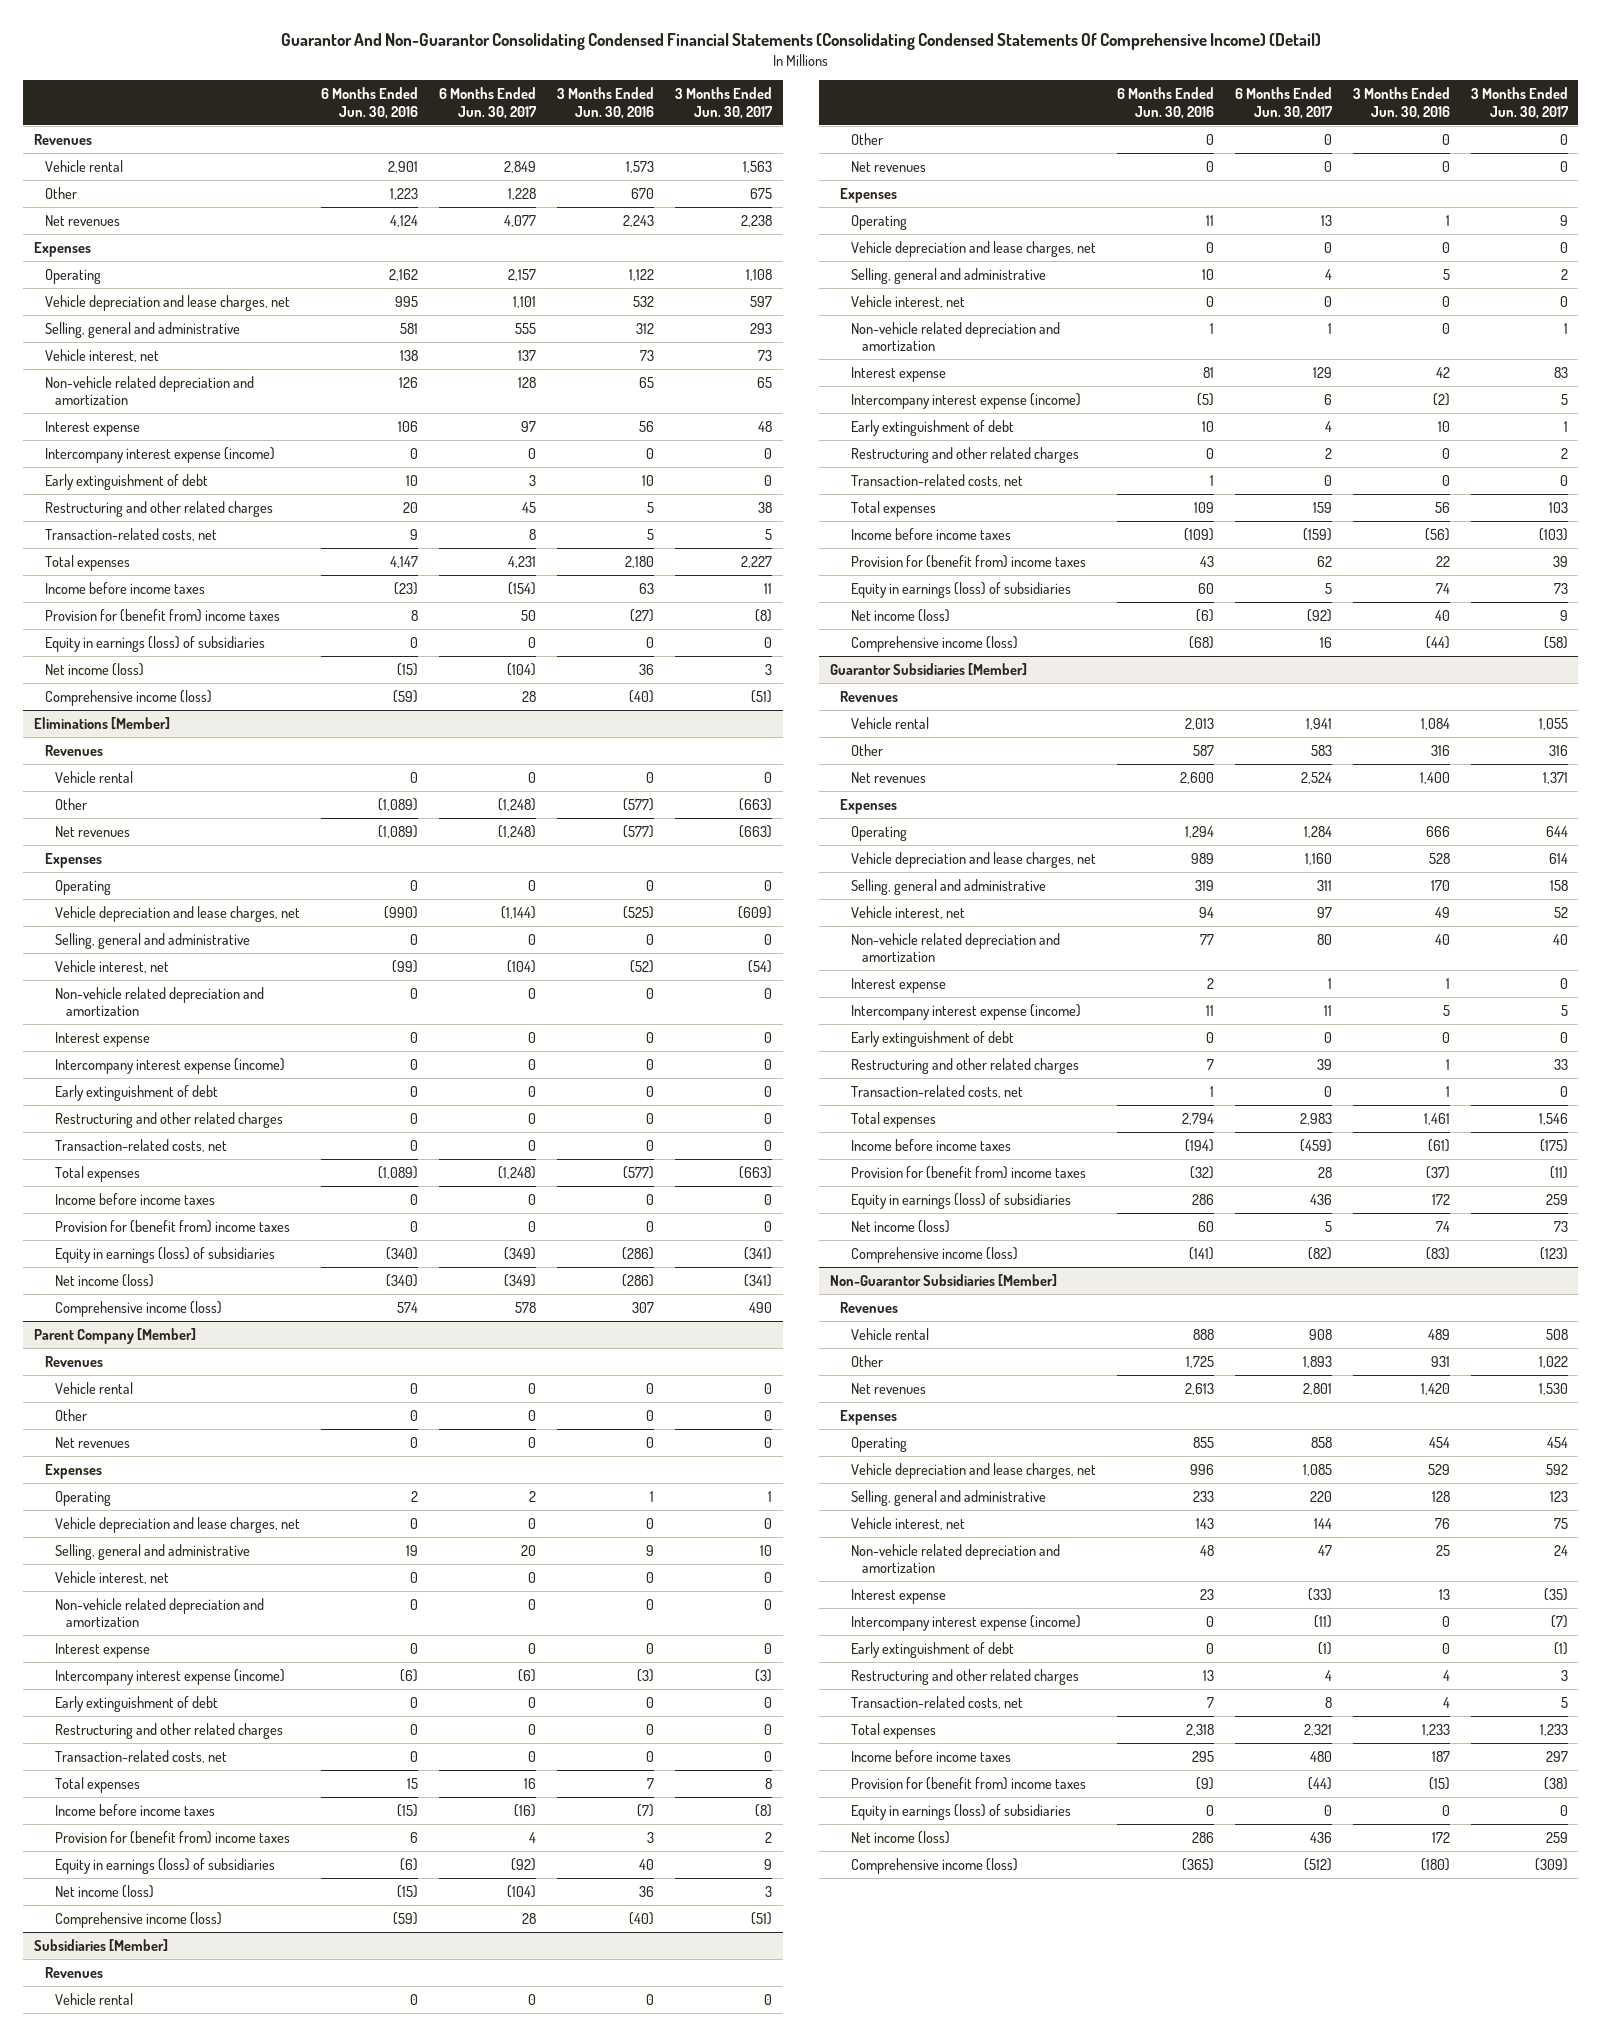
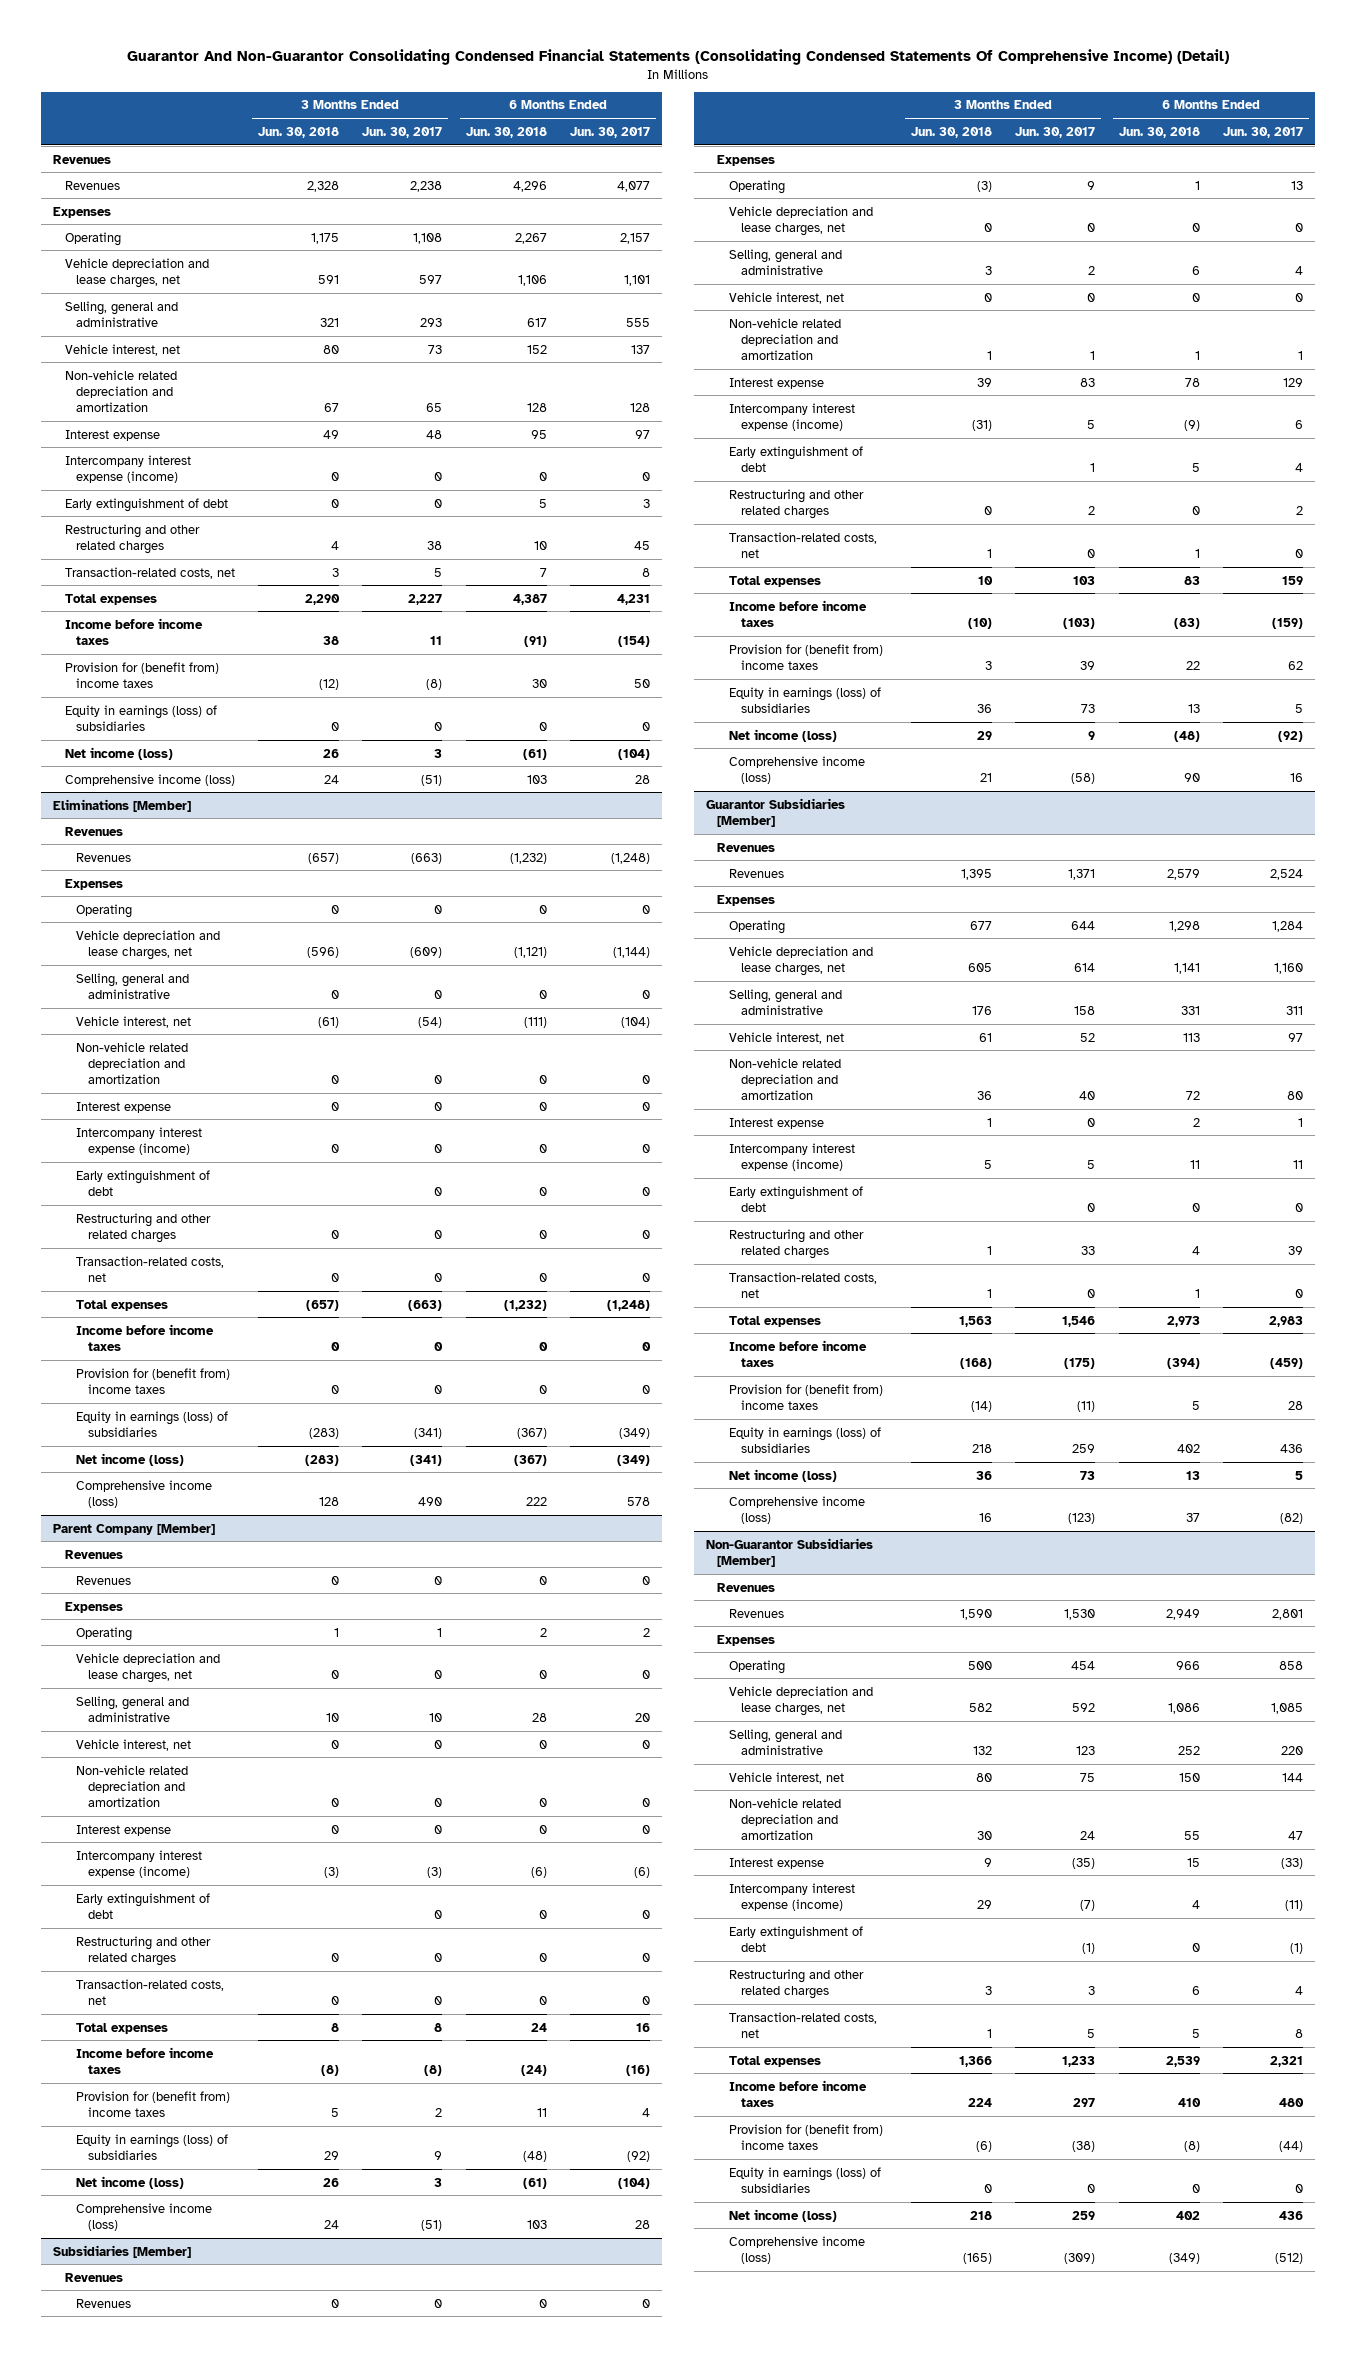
- | 6 Months Ended Jun. 30, 2016 | 6 Months Ended Jun. 30, 2017 | 3 Months Ended Jun. 30, 2016 | 3 Months Ended Jun. 30, 2017
+ | 3 Months Ended Jun. 30, 2018 | 3 Months Ended Jun. 30, 2017 | 6 Months Ended Jun. 30, 2018 | 6 Months Ended Jun. 30, 2017
- Vehicle rental | 2,901 | 2,849 | 1,573 | 1,563
- Other | 1,223 | 1,228 | 670 | 675
- Net revenues | 4,124 | 4,077 | 2,243 | 2,238
+ Revenues | 2,328 | 2,238 | 4,296 | 4,077
@ Eliminations [Member]
- Vehicle rental | 0 | 0 | 0 | 0
- Other | (1,089) | (1,248) | (577) | (663)
- Net revenues | (1,089) | (1,248) | (577) | (663)
+ Revenues | (657) | (663) | (1,232) | (1,248)
@ Parent Company [Member]
- Vehicle rental | 0 | 0 | 0 | 0
- Other | 0 | 0 | 0 | 0
- Net revenues | 0 | 0 | 0 | 0
+ Revenues | 0 | 0 | 0 | 0
@ Subsidiaries [Member]
- Vehicle rental | 0 | 0 | 0 | 0
- Other | 0 | 0 | 0 | 0
- Net revenues | 0 | 0 | 0 | 0
+ Revenues | 0 | 0 | 0 | 0
@ Guarantor Subsidiaries [Member]
- Vehicle rental | 2,013 | 1,941 | 1,084 | 1,055
- Other | 587 | 583 | 316 | 316
- Net revenues | 2,600 | 2,524 | 1,400 | 1,371
+ Revenues | 1,395 | 1,371 | 2,579 | 2,524
@ Non-Guarantor Subsidiaries [Member]
- Vehicle rental | 888 | 908 | 489 | 508
- Other | 1,725 | 1,893 | 931 | 1,022
- Net revenues | 2,613 | 2,801 | 1,420 | 1,530
+ Revenues | 1,590 | 1,530 | 2,949 | 2,801

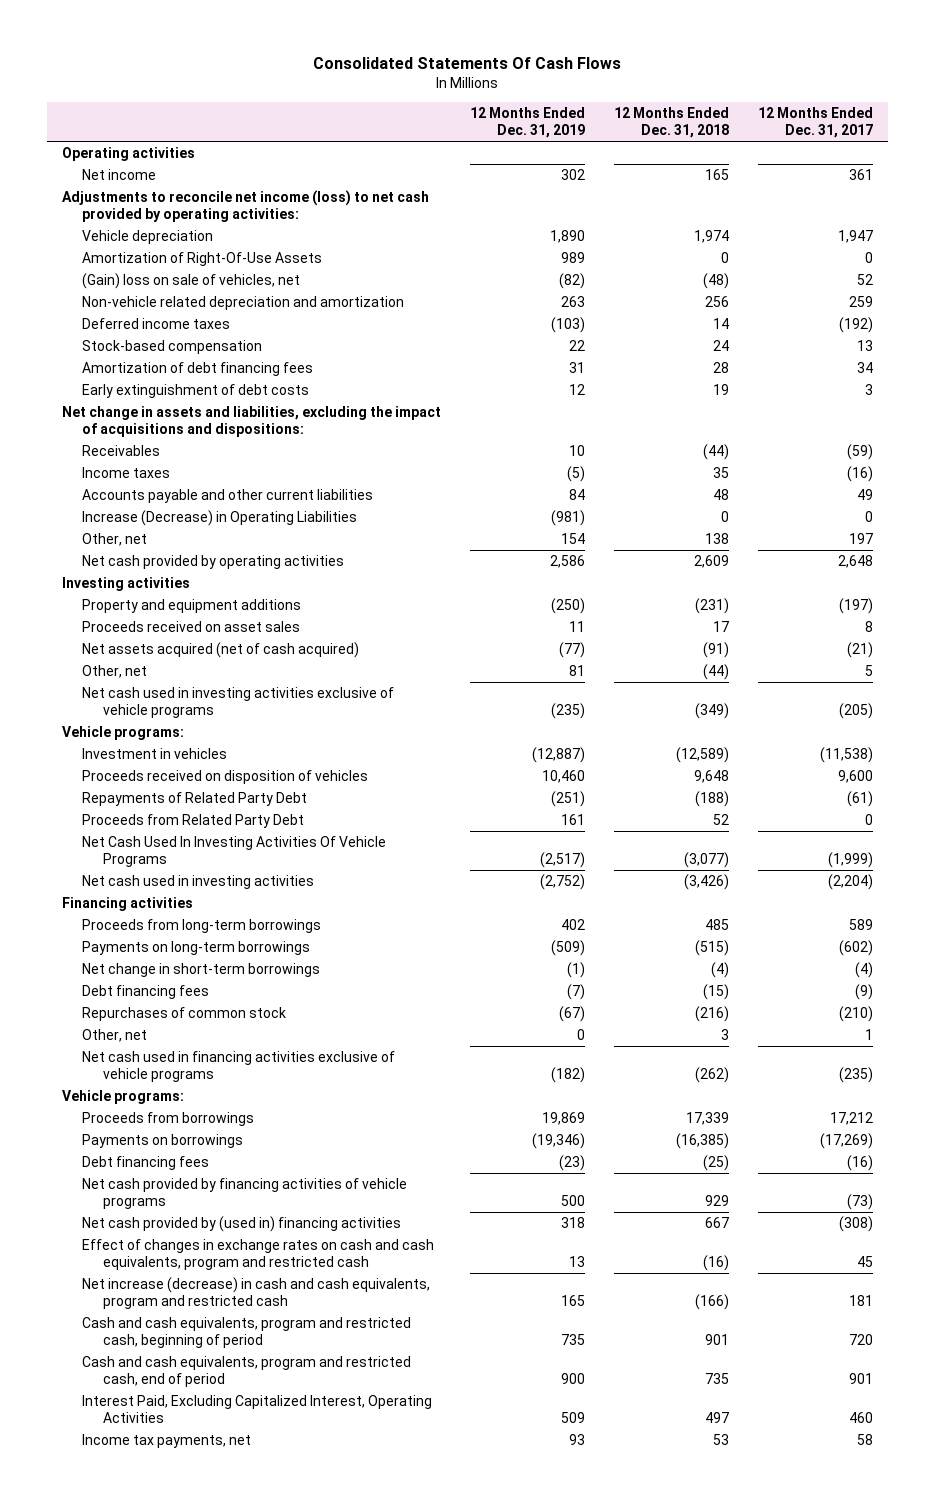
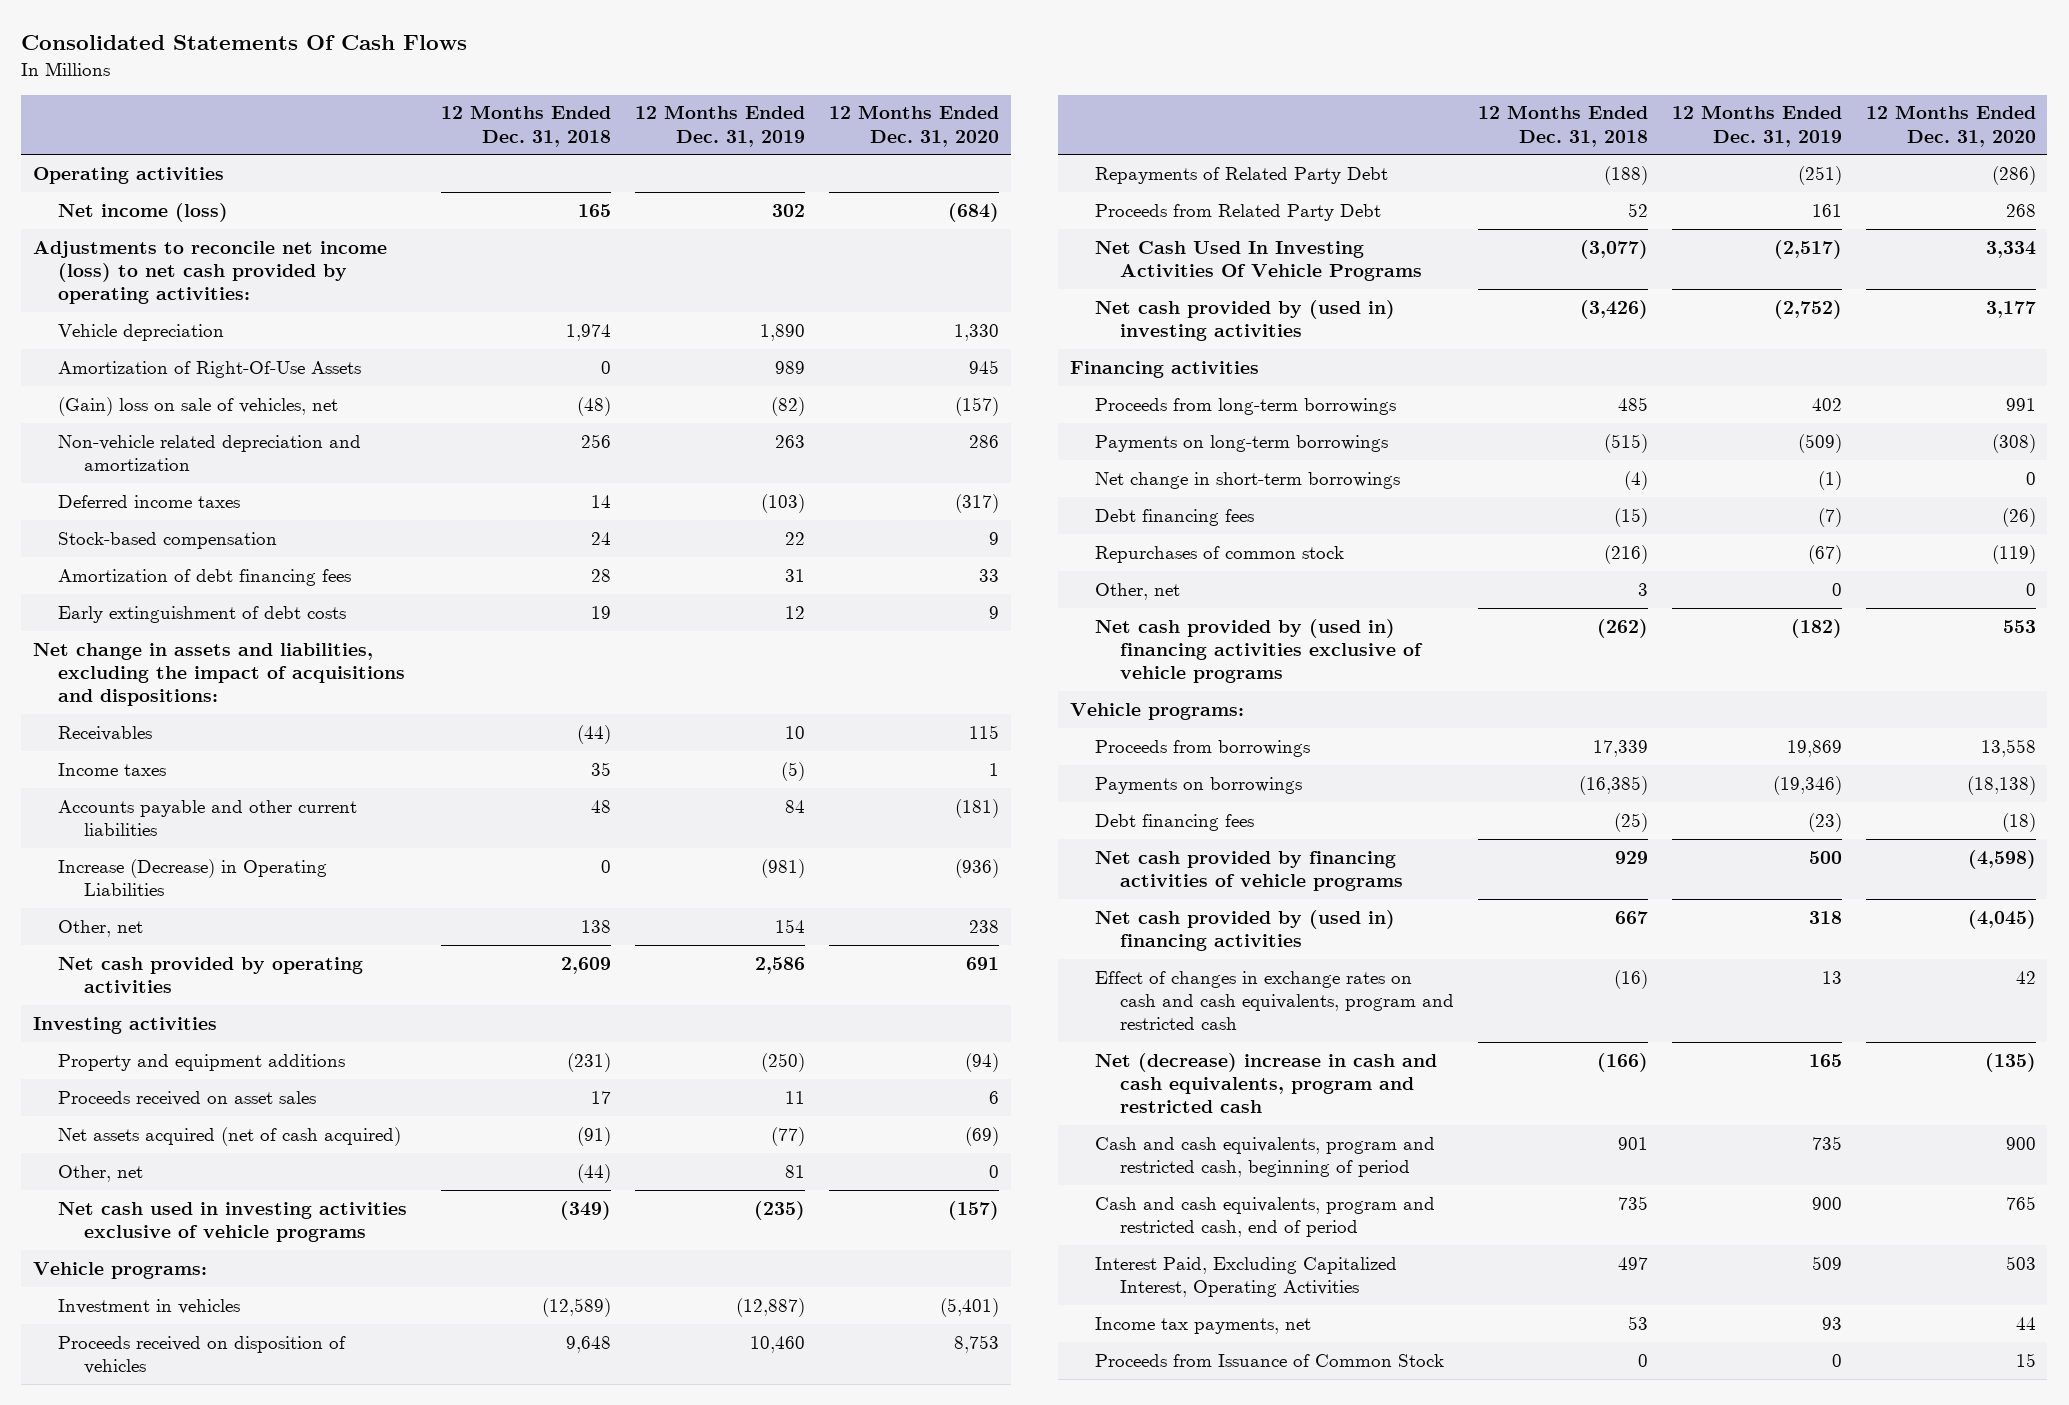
- | 12 Months Ended Dec. 31, 2019 | 12 Months Ended Dec. 31, 2018 | 12 Months Ended Dec. 31, 2017
+ | 12 Months Ended Dec. 31, 2018 | 12 Months Ended Dec. 31, 2019 | 12 Months Ended Dec. 31, 2020
- Net income | 302 | 165 | 361
+ Net income (loss) | 165 | 302 | (684)
- Net cash used in investing activities | (2,752) | (3,426) | (2,204)
+ Net cash provided by (used in) investing activities | (3,426) | (2,752) | 3,177
- Net cash used in financing activities exclusive of vehicle programs | (182) | (262) | (235)
+ Net cash provided by (used in) financing activities exclusive of vehicle programs | (262) | (182) | 553
- Net increase (decrease) in cash and cash equivalents, program and restricted cash | 165 | (166) | 181
+ Net (decrease) increase in cash and cash equivalents, program and restricted cash | (166) | 165 | (135)
+ Proceeds from Issuance of Common Stock | 0 | 0 | 15

